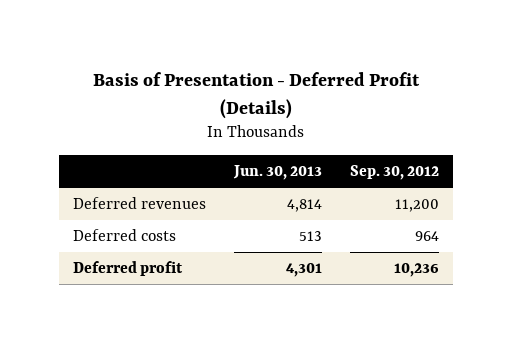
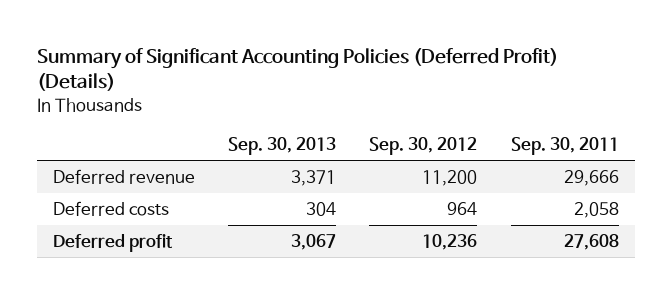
- Basis of Presentation - Deferred Profit (Details)
+ Summary of Significant Accounting Policies (Deferred Profit) (Details)
- | Jun. 30, 2013 | Sep. 30, 2012
+ | Sep. 30, 2013 | Sep. 30, 2012 | Sep. 30, 2011
- Deferred revenues | 4,814 | 11,200
+ Deferred revenue | 3,371 | 11,200 | 29,666

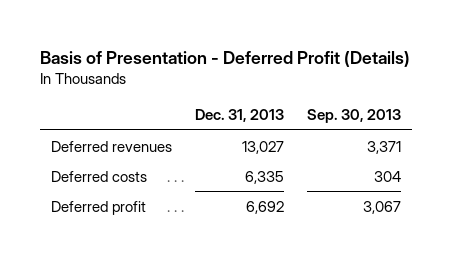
- Summary of Significant Accounting Policies (Deferred Profit) (Details)
+ Basis of Presentation - Deferred Profit (Details)
- | Sep. 30, 2013 | Sep. 30, 2012 | Sep. 30, 2011
+ | Dec. 31, 2013 | Sep. 30, 2013
- Deferred revenue | 3,371 | 11,200 | 29,666
+ Deferred revenues | 13,027 | 3,371

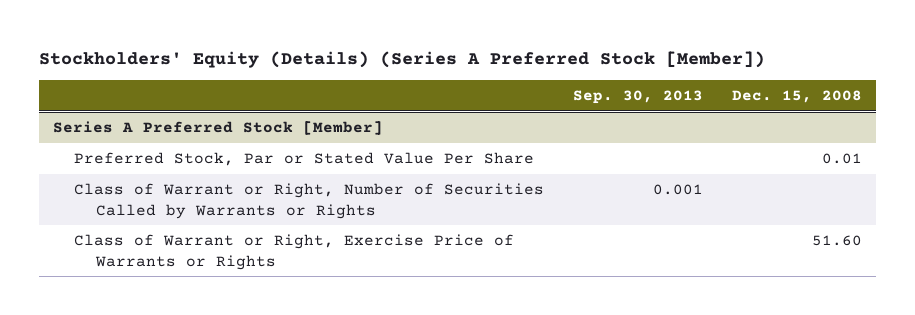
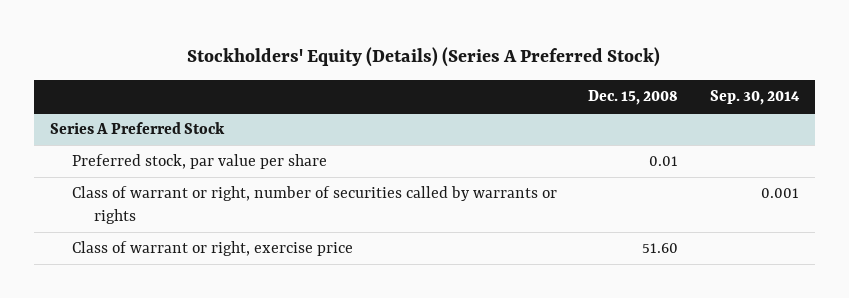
- Stockholders' Equity (Details) (Series A Preferred Stock [Member])
+ Stockholders' Equity (Details) (Series A Preferred Stock)
- | Sep. 30, 2013 | Dec. 15, 2008
+ | Dec. 15, 2008 | Sep. 30, 2014
- Series A Preferred Stock [Member]
- Preferred Stock, Par or Stated Value Per Share | | 0.01
- Class of Warrant or Right, Number of Securities Called by Warrants or Rights | 0.001 |
- Class of Warrant or Right, Exercise Price of Warrants or Rights | | 51.60
+ Series A Preferred Stock
+ Preferred stock, par value per share | 0.01 |
+ Class of warrant or right, number of securities called by warrants or rights | | 0.001
+ Class of warrant or right, exercise price | 51.60 |

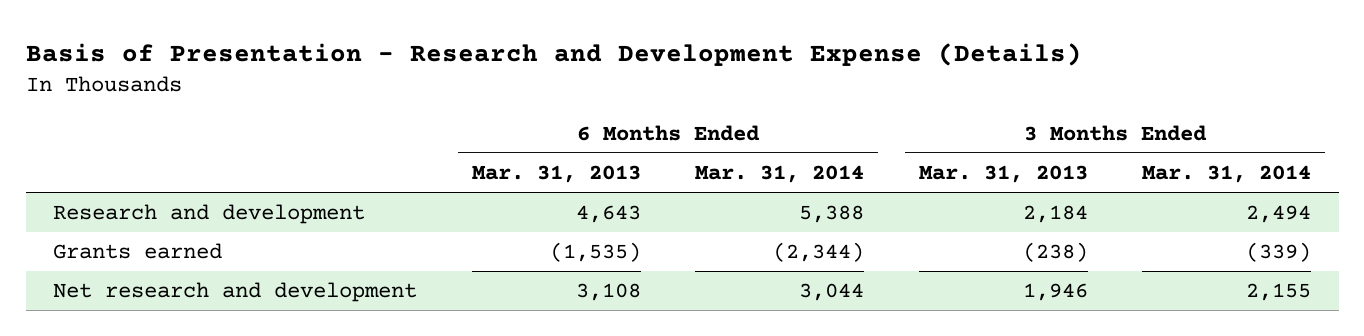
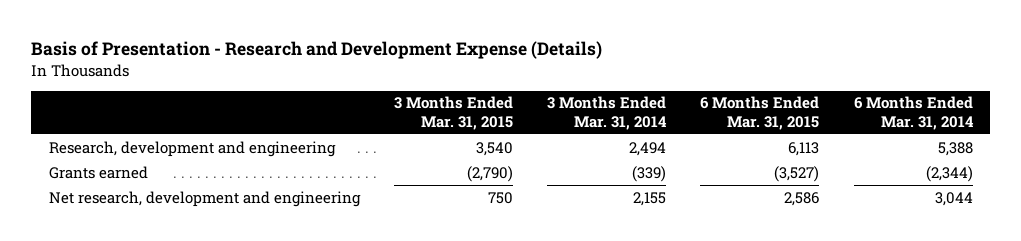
- | 6 Months Ended Mar. 31, 2013 | 6 Months Ended Mar. 31, 2014 | 3 Months Ended Mar. 31, 2013 | 3 Months Ended Mar. 31, 2014
+ | 3 Months Ended Mar. 31, 2015 | 3 Months Ended Mar. 31, 2014 | 6 Months Ended Mar. 31, 2015 | 6 Months Ended Mar. 31, 2014
- Research and development | 4,643 | 5,388 | 2,184 | 2,494
+ Research, development and engineering | 3,540 | 2,494 | 6,113 | 5,388
- Net research and development | 3,108 | 3,044 | 1,946 | 2,155
+ Net research, development and engineering | 750 | 2,155 | 2,586 | 3,044

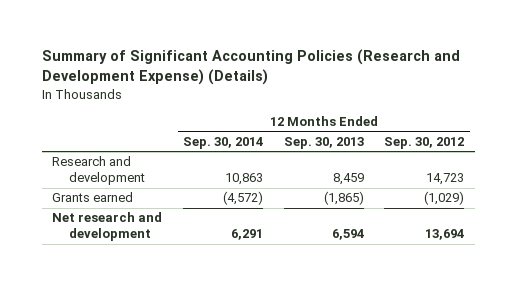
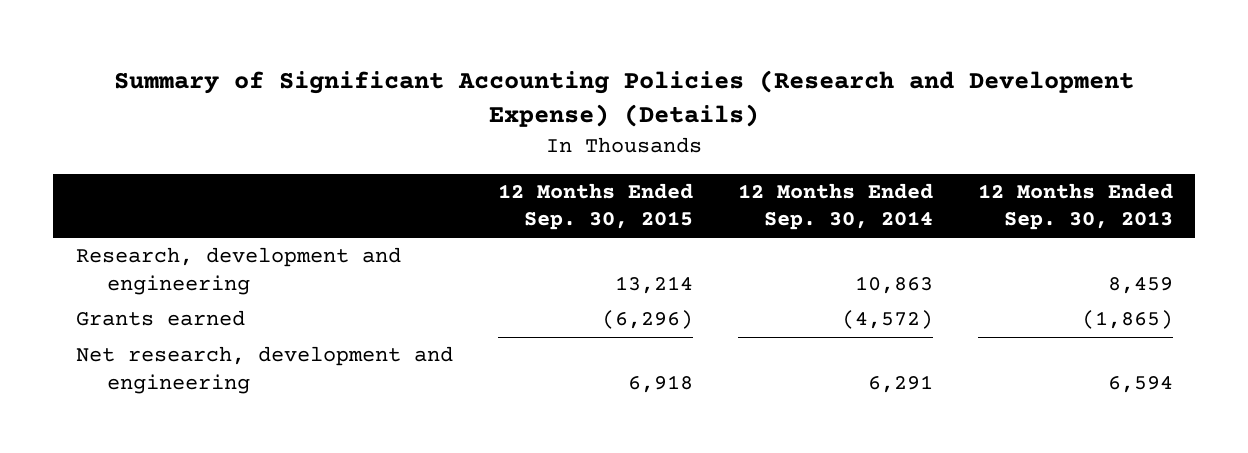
- | 12 Months Ended Sep. 30, 2014 | 12 Months Ended Sep. 30, 2013 | 12 Months Ended Sep. 30, 2012
+ | 12 Months Ended Sep. 30, 2015 | 12 Months Ended Sep. 30, 2014 | 12 Months Ended Sep. 30, 2013
- Research and development | 10,863 | 8,459 | 14,723
+ Research, development and engineering | 13,214 | 10,863 | 8,459
- Net research and development | 6,291 | 6,594 | 13,694
+ Net research, development and engineering | 6,918 | 6,291 | 6,594

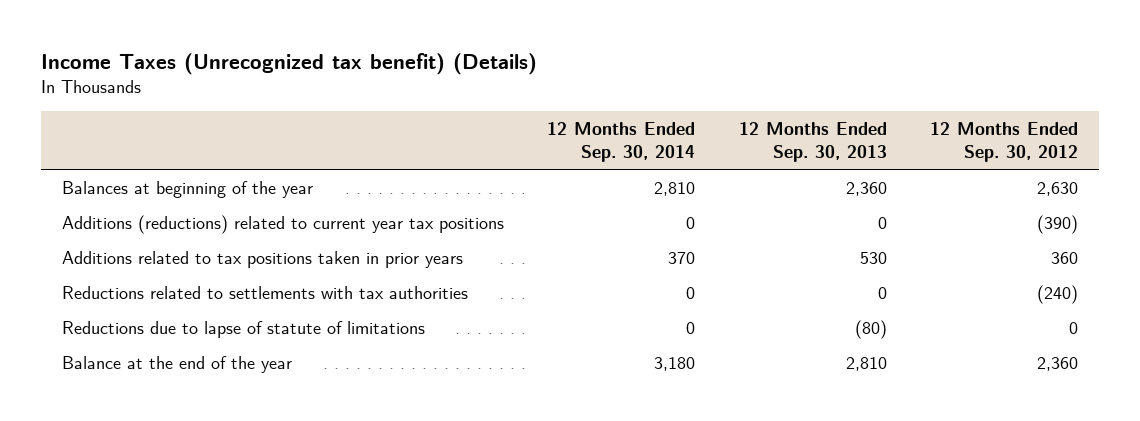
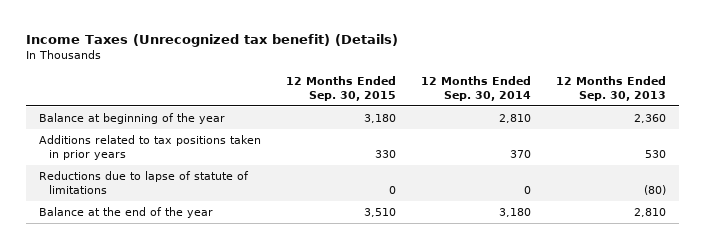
- | 12 Months Ended Sep. 30, 2014 | 12 Months Ended Sep. 30, 2013 | 12 Months Ended Sep. 30, 2012
+ | 12 Months Ended Sep. 30, 2015 | 12 Months Ended Sep. 30, 2014 | 12 Months Ended Sep. 30, 2013
- Balances at beginning of the year | 2,810 | 2,360 | 2,630
- Additions (reductions) related to current year tax positions | 0 | 0 | (390)
+ Balance at beginning of the year | 3,180 | 2,810 | 2,360
- Reductions related to settlements with tax authorities | 0 | 0 | (240)

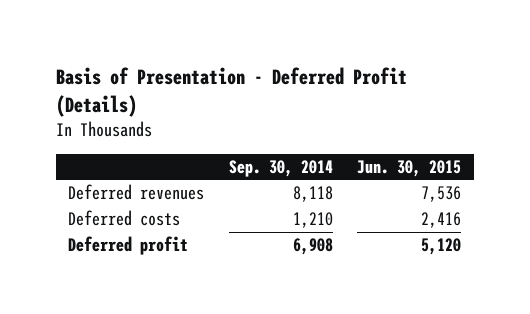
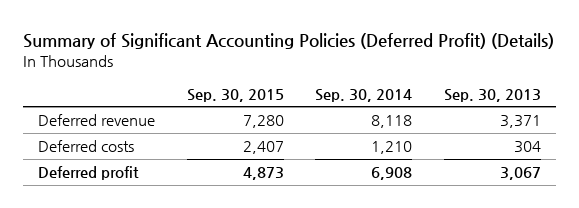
- Basis of Presentation - Deferred Profit (Details)
+ Summary of Significant Accounting Policies (Deferred Profit) (Details)
- | Sep. 30, 2014 | Jun. 30, 2015
+ | Sep. 30, 2015 | Sep. 30, 2014 | Sep. 30, 2013
- Deferred revenues | 8,118 | 7,536
+ Deferred revenue | 7,280 | 8,118 | 3,371

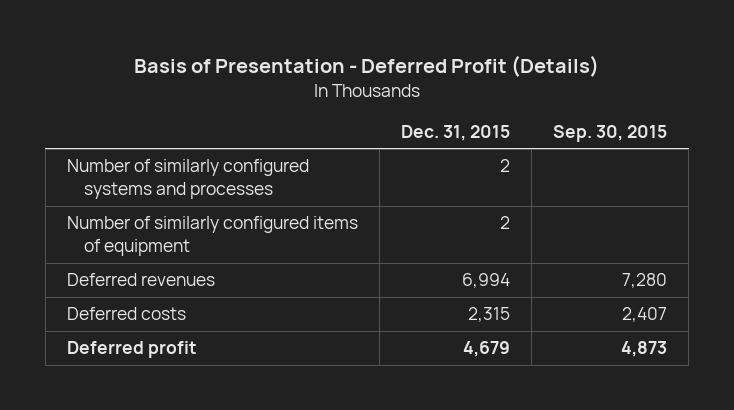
- Summary of Significant Accounting Policies (Deferred Profit) (Details)
+ Basis of Presentation - Deferred Profit (Details)
- | Sep. 30, 2015 | Sep. 30, 2014 | Sep. 30, 2013
+ | Dec. 31, 2015 | Sep. 30, 2015
- Deferred revenue | 7,280 | 8,118 | 3,371
+ Number of similarly configured systems and processes | 2 |
+ Number of similarly configured items of equipment | 2 |
+ Deferred revenues | 6,994 | 7,280

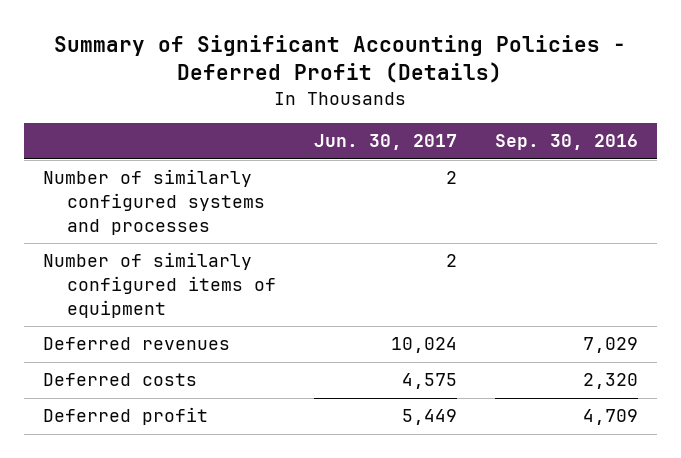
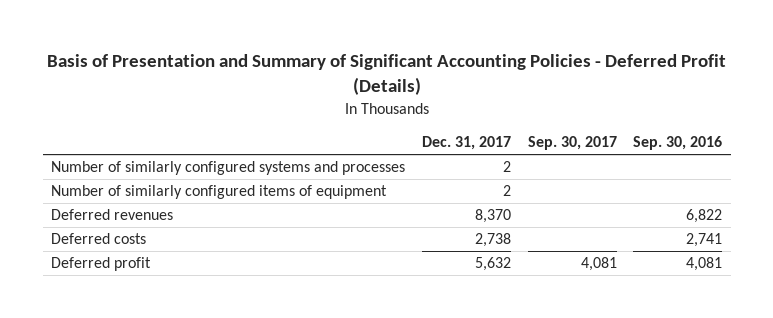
- Summary of Significant Accounting Policies - Deferred Profit (Details)
+ Basis of Presentation and Summary of Significant Accounting Policies - Deferred Profit (Details)
- | Jun. 30, 2017 | Sep. 30, 2016
+ | Dec. 31, 2017 | Sep. 30, 2017 | Sep. 30, 2016
- Deferred revenues | 10,024 | 7,029
- Deferred costs | 4,575 | 2,320
- Deferred profit | 5,449 | 4,709
+ Deferred revenues | 8,370 | | 6,822
+ Deferred costs | 2,738 | | 2,741
+ Deferred profit | 5,632 | 4,081 | 4,081

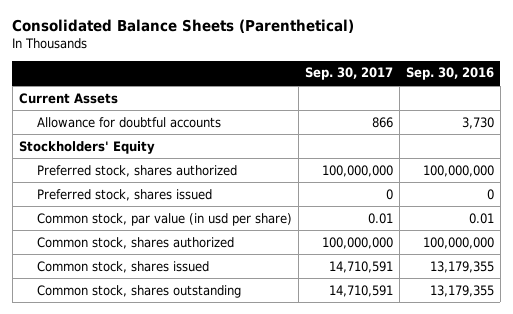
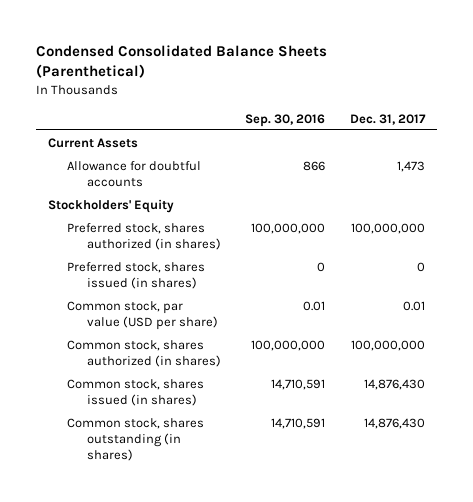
- Consolidated Balance Sheets (Parenthetical)
+ Condensed Consolidated Balance Sheets (Parenthetical)
- | Sep. 30, 2017 | Sep. 30, 2016
+ | Sep. 30, 2016 | Dec. 31, 2017
- Allowance for doubtful accounts | 866 | 3,730
+ Allowance for doubtful accounts | 866 | 1,473
- Preferred stock, shares authorized | 100,000,000 | 100,000,000
- Preferred stock, shares issued | 0 | 0
- Common stock, par value (in usd per share) | 0.01 | 0.01
- Common stock, shares authorized | 100,000,000 | 100,000,000
- Common stock, shares issued | 14,710,591 | 13,179,355
- Common stock, shares outstanding | 14,710,591 | 13,179,355
+ Preferred stock, shares authorized (in shares) | 100,000,000 | 100,000,000
+ Preferred stock, shares issued (in shares) | 0 | 0
+ Common stock, par value (USD per share) | 0.01 | 0.01
+ Common stock, shares authorized (in shares) | 100,000,000 | 100,000,000
+ Common stock, shares issued (in shares) | 14,710,591 | 14,876,430
+ Common stock, shares outstanding (in shares) | 14,710,591 | 14,876,430

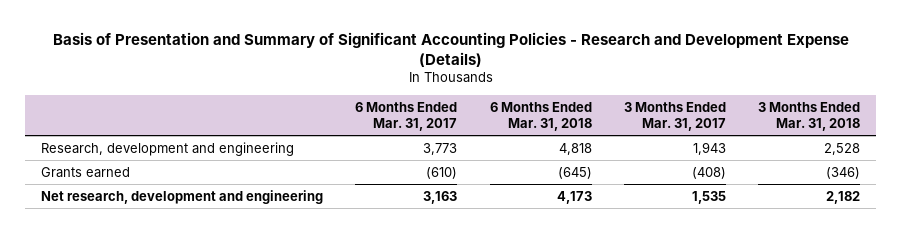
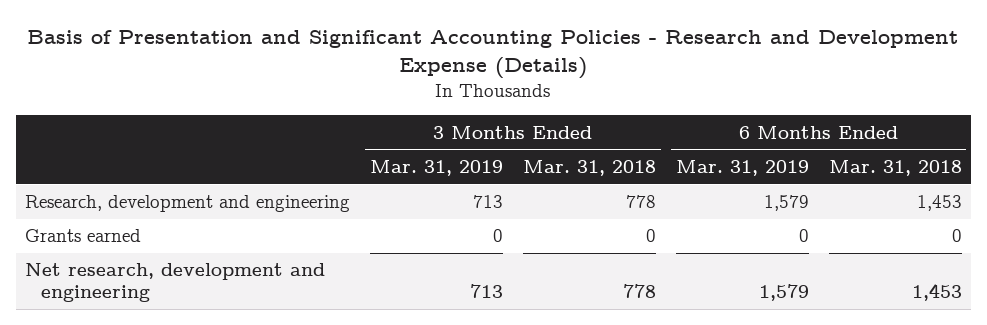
- Basis of Presentation and Summary of Significant Accounting Policies - Research and Development Expense (Details)
+ Basis of Presentation and Significant Accounting Policies - Research and Development Expense (Details)
- | 6 Months Ended Mar. 31, 2017 | 6 Months Ended Mar. 31, 2018 | 3 Months Ended Mar. 31, 2017 | 3 Months Ended Mar. 31, 2018
+ | 3 Months Ended Mar. 31, 2019 | 3 Months Ended Mar. 31, 2018 | 6 Months Ended Mar. 31, 2019 | 6 Months Ended Mar. 31, 2018
- Research, development and engineering | 3,773 | 4,818 | 1,943 | 2,528
- Grants earned | (610) | (645) | (408) | (346)
- Net research, development and engineering | 3,163 | 4,173 | 1,535 | 2,182
+ Research, development and engineering | 713 | 778 | 1,579 | 1,453
+ Grants earned | 0 | 0 | 0 | 0
+ Net research, development and engineering | 713 | 778 | 1,579 | 1,453

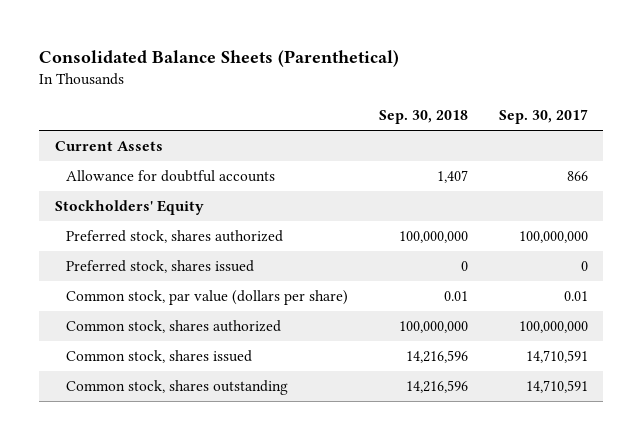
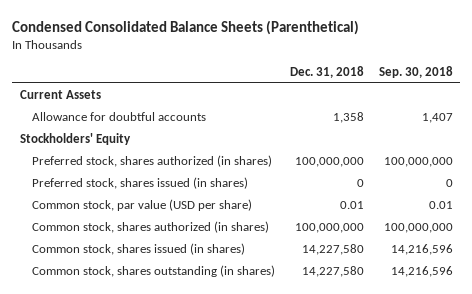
- Consolidated Balance Sheets (Parenthetical)
+ Condensed Consolidated Balance Sheets (Parenthetical)
- | Sep. 30, 2018 | Sep. 30, 2017
+ | Dec. 31, 2018 | Sep. 30, 2018
- Preferred stock, shares authorized | 100,000,000 | 100,000,000
- Preferred stock, shares issued | 0 | 0
- Common stock, par value (dollars per share) | 0.01 | 0.01
- Common stock, shares authorized | 100,000,000 | 100,000,000
- Common stock, shares issued | 14,216,596 | 14,710,591
- Common stock, shares outstanding | 14,216,596 | 14,710,591
+ Preferred stock, shares authorized (in shares) | 100,000,000 | 100,000,000
+ Preferred stock, shares issued (in shares) | 0 | 0
+ Common stock, par value (USD per share) | 0.01 | 0.01
+ Common stock, shares authorized (in shares) | 100,000,000 | 100,000,000
+ Common stock, shares issued (in shares) | 14,227,580 | 14,216,596
+ Common stock, shares outstanding (in shares) | 14,227,580 | 14,216,596

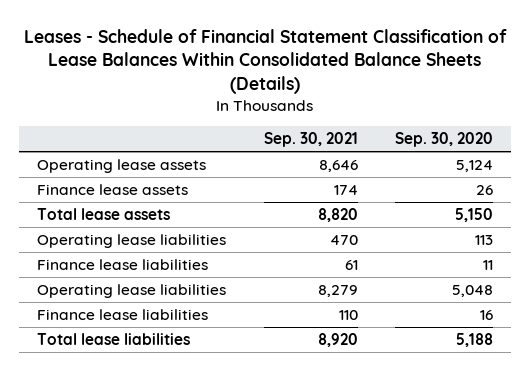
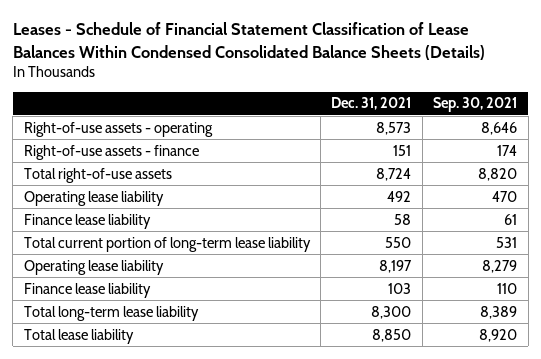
- Leases - Schedule of Financial Statement Classification of Lease Balances Within Consolidated Balance Sheets (Details)
+ Leases - Schedule of Financial Statement Classification of Lease Balances Within Condensed Consolidated Balance Sheets (Details)
- | Sep. 30, 2021 | Sep. 30, 2020
+ | Dec. 31, 2021 | Sep. 30, 2021
- Operating lease assets | 8,646 | 5,124
- Finance lease assets | 174 | 26
- Total lease assets | 8,820 | 5,150
- Operating lease liabilities | 470 | 113
- Finance lease liabilities | 61 | 11
- Operating lease liabilities | 8,279 | 5,048
- Finance lease liabilities | 110 | 16
- Total lease liabilities | 8,920 | 5,188
+ Right-of-use assets - operating | 8,573 | 8,646
+ Right-of-use assets - finance | 151 | 174
+ Total right-of-use assets | 8,724 | 8,820
+ Operating lease liability | 492 | 470
+ Finance lease liability | 58 | 61
+ Total current portion of long-term lease liability | 550 | 531
+ Operating lease liability | 8,197 | 8,279
+ Finance lease liability | 103 | 110
+ Total long-term lease liability | 8,300 | 8,389
+ Total lease liability | 8,850 | 8,920

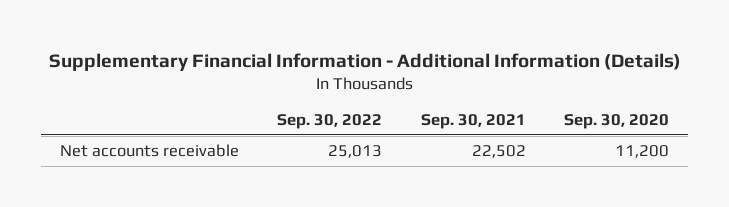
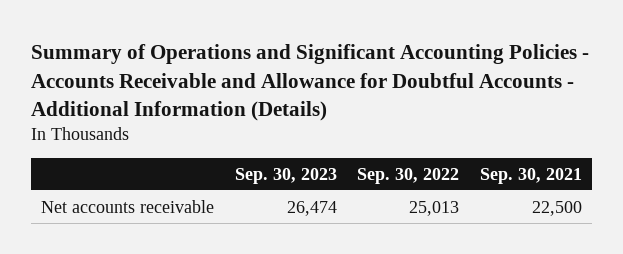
- Supplementary Financial Information - Additional Information (Details)
+ Summary of Operations and Significant Accounting Policies - Accounts Receivable and Allowance for Doubtful Accounts - Additional Information (Details)
- | Sep. 30, 2022 | Sep. 30, 2021 | Sep. 30, 2020
+ | Sep. 30, 2023 | Sep. 30, 2022 | Sep. 30, 2021
- Net accounts receivable | 25,013 | 22,502 | 11,200
+ Net accounts receivable | 26,474 | 25,013 | 22,500

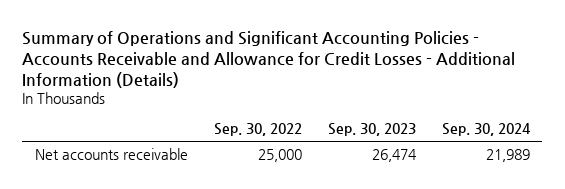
- Summary of Operations and Significant Accounting Policies - Accounts Receivable and Allowance for Doubtful Accounts - Additional Information (Details)
+ Summary of Operations and Significant Accounting Policies - Accounts Receivable and Allowance for Credit Losses - Additional Information (Details)
- | Sep. 30, 2023 | Sep. 30, 2022 | Sep. 30, 2021
+ | Sep. 30, 2022 | Sep. 30, 2023 | Sep. 30, 2024
- Net accounts receivable | 26,474 | 25,013 | 22,500
+ Net accounts receivable | 25,000 | 26,474 | 21,989

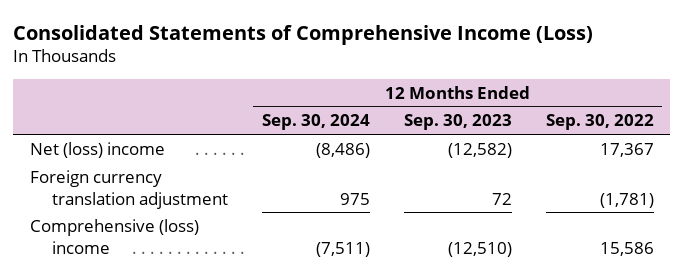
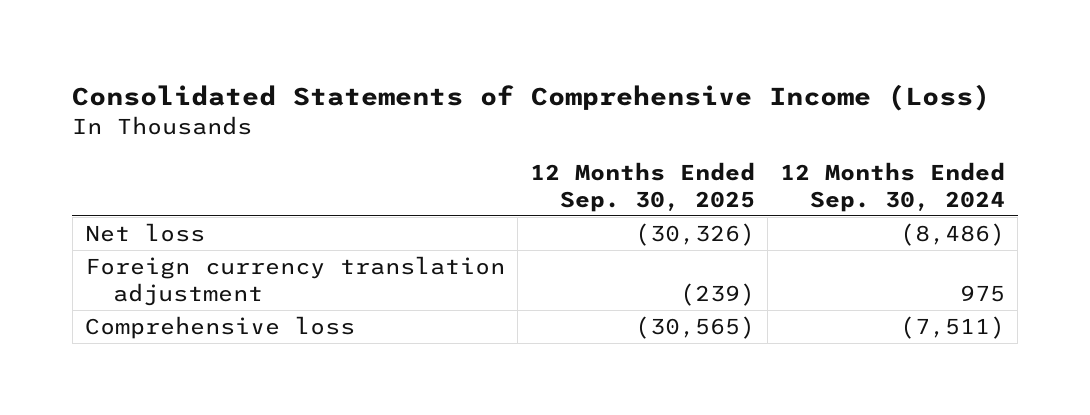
- | 12 Months Ended Sep. 30, 2024 | 12 Months Ended Sep. 30, 2023 | 12 Months Ended Sep. 30, 2022
+ | 12 Months Ended Sep. 30, 2025 | 12 Months Ended Sep. 30, 2024
- Net (loss) income | (8,486) | (12,582) | 17,367
+ Net loss | (30,326) | (8,486)
- Comprehensive (loss) income | (7,511) | (12,510) | 15,586
+ Comprehensive loss | (30,565) | (7,511)

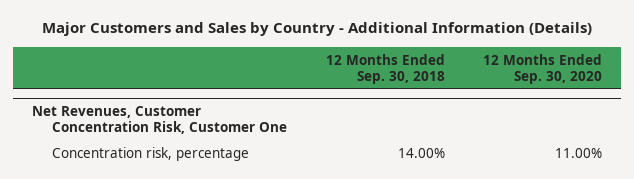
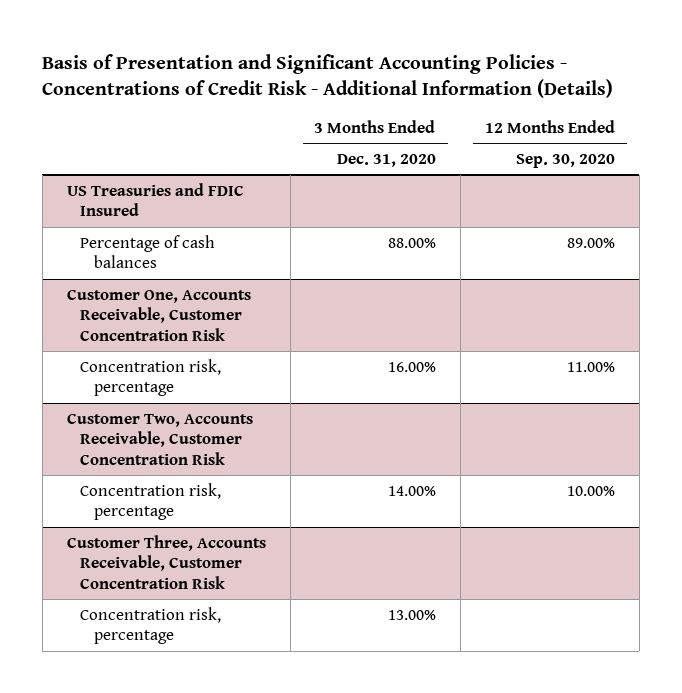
- Major Customers and Sales by Country - Additional Information (Details)
+ Basis of Presentation and Significant Accounting Policies - Concentrations of Credit Risk - Additional Information (Details)
- | 12 Months Ended Sep. 30, 2018 | 12 Months Ended Sep. 30, 2020
+ | 3 Months Ended Dec. 31, 2020 | 12 Months Ended Sep. 30, 2020
- Net Revenues, Customer Concentration Risk, Customer One
+ US Treasuries and FDIC Insured
+ Percentage of cash balances | 88.00% | 89.00%
+ Customer One, Accounts Receivable, Customer Concentration Risk
+ Customer Two, Accounts Receivable, Customer Concentration Risk
+ Concentration risk, percentage | 14.00% | 10.00%
+ Customer Three, Accounts Receivable, Customer Concentration Risk
+ Concentration risk, percentage | 13.00% |

